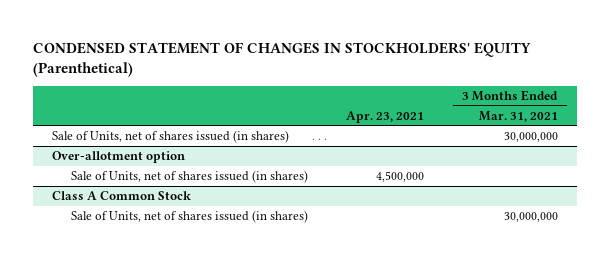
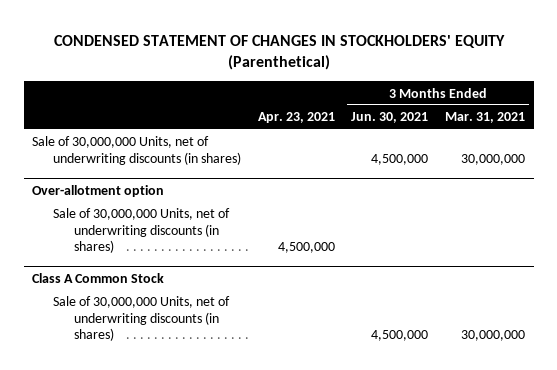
- | Apr. 23, 2021 | 3 Months Ended Mar. 31, 2021
+ | Apr. 23, 2021 | 3 Months Ended Jun. 30, 2021 | 3 Months Ended Mar. 31, 2021
- Sale of Units, net of shares issued (in shares) | | 30,000,000
+ Sale of 30,000,000 Units, net of underwriting discounts (in shares) | | 4,500,000 | 30,000,000
@ Over-allotment option
- Sale of Units, net of shares issued (in shares) | 4,500,000 |
+ Sale of 30,000,000 Units, net of underwriting discounts (in shares) | 4,500,000 | |
@ Class A Common Stock
- Sale of Units, net of shares issued (in shares) | | 30,000,000
+ Sale of 30,000,000 Units, net of underwriting discounts (in shares) | | 4,500,000 | 30,000,000

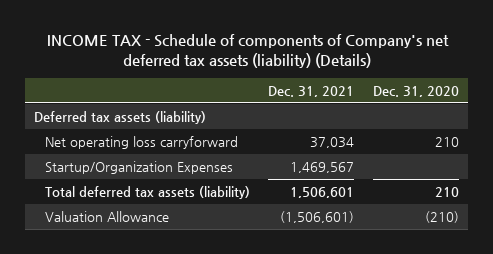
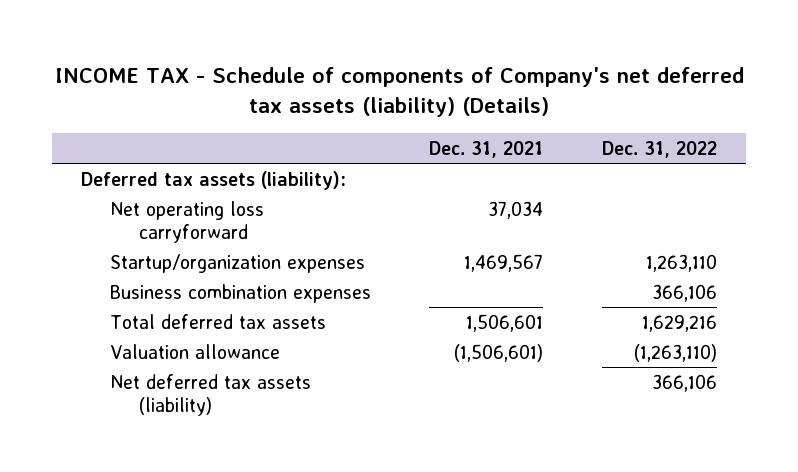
- | Dec. 31, 2021 | Dec. 31, 2020
+ | Dec. 31, 2021 | Dec. 31, 2022
- Deferred tax assets (liability)
+ Deferred tax assets (liability):
- Startup/Organization Expenses | 1,469,567 |
- Total deferred tax assets (liability) | 1,506,601 | 210
- Valuation Allowance | (1,506,601) | (210)
+ Startup/organization expenses | 1,469,567 | 1,263,110
+ Business combination expenses | | 366,106
+ Total deferred tax assets | 1,506,601 | 1,629,216
+ Valuation allowance | (1,506,601) | (1,263,110)
+ Net deferred tax assets (liability) | | 366,106

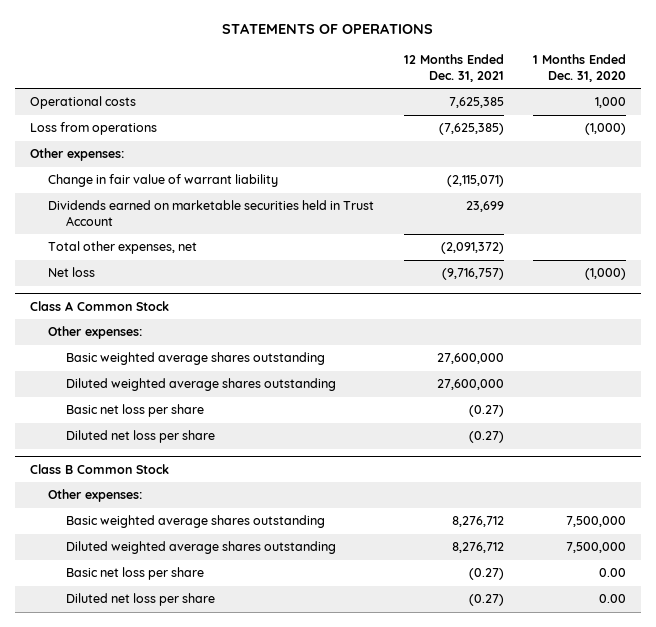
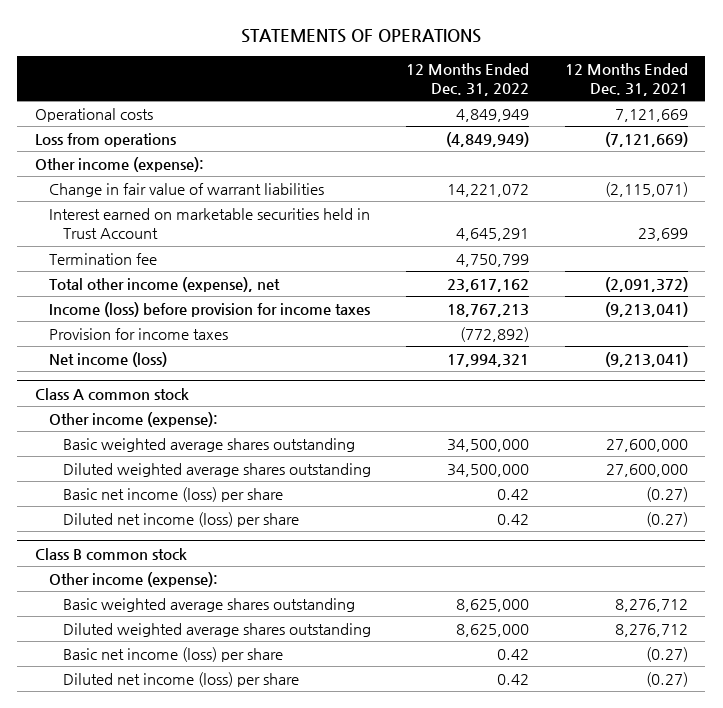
- | 12 Months Ended Dec. 31, 2021 | 1 Months Ended Dec. 31, 2020
+ | 12 Months Ended Dec. 31, 2022 | 12 Months Ended Dec. 31, 2021
- Operational costs | 7,625,385 | 1,000
- Loss from operations | (7,625,385) | (1,000)
- Other expenses:
- Change in fair value of warrant liability | (2,115,071) |
- Dividends earned on marketable securities held in Trust Account | 23,699 |
- Total other expenses, net | (2,091,372) |
- Net loss | (9,716,757) | (1,000)
- Class A Common Stock
- Other expenses:
+ Operational costs | 4,849,949 | 7,121,669
+ Loss from operations | (4,849,949) | (7,121,669)
+ Other income (expense):
+ Change in fair value of warrant liabilities | 14,221,072 | (2,115,071)
+ Interest earned on marketable securities held in Trust Account | 4,645,291 | 23,699
+ Termination fee | 4,750,799 |
+ Total other income (expense), net | 23,617,162 | (2,091,372)
+ Income (loss) before provision for income taxes | 18,767,213 | (9,213,041)
+ Provision for income taxes | (772,892) |
+ Net income (loss) | 17,994,321 | (9,213,041)
+ Class A common stock
+ Other income (expense):
- Basic net loss per share | (0.27) |
- Diluted net loss per share | (0.27) |
- Class B Common Stock
- Other expenses:
+ Basic net income (loss) per share | 0.42 | (0.27)
+ Diluted net income (loss) per share | 0.42 | (0.27)
+ Class B common stock
+ Other income (expense):
- Basic net loss per share | (0.27) | 0.00
- Diluted net loss per share | (0.27) | 0.00
+ Basic net income (loss) per share | 0.42 | (0.27)
+ Diluted net income (loss) per share | 0.42 | (0.27)

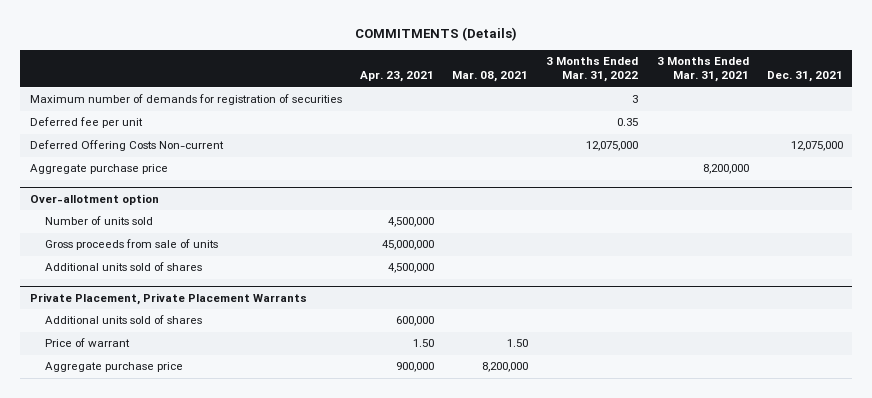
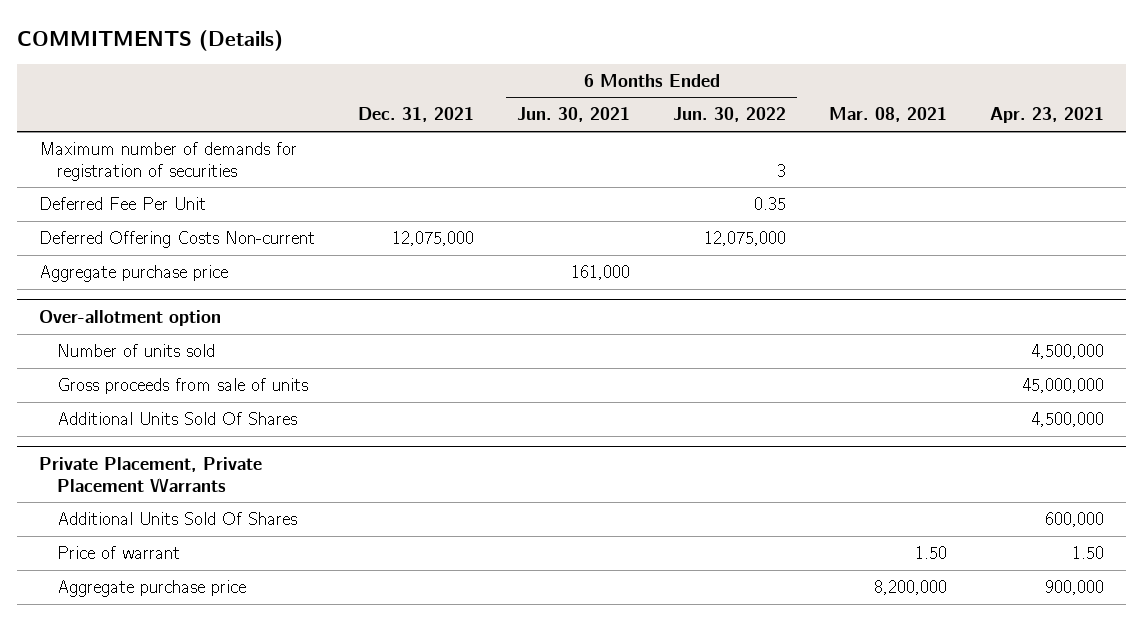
- | Apr. 23, 2021 | Mar. 08, 2021 | 3 Months Ended Mar. 31, 2022 | 3 Months Ended Mar. 31, 2021 | Dec. 31, 2021
+ | Dec. 31, 2021 | 6 Months Ended Jun. 30, 2021 | 6 Months Ended Jun. 30, 2022 | Mar. 08, 2021 | Apr. 23, 2021
- Deferred fee per unit | | | 0.35 | |
+ Deferred Fee Per Unit | | | 0.35 | |
@ Over-allotment option
- Additional units sold of shares | 4,500,000 | | | |
+ Additional Units Sold Of Shares | | | | | 4,500,000
@ Private Placement, Private Placement Warrants
- Additional units sold of shares | 600,000 | | | |
+ Additional Units Sold Of Shares | | | | | 600,000

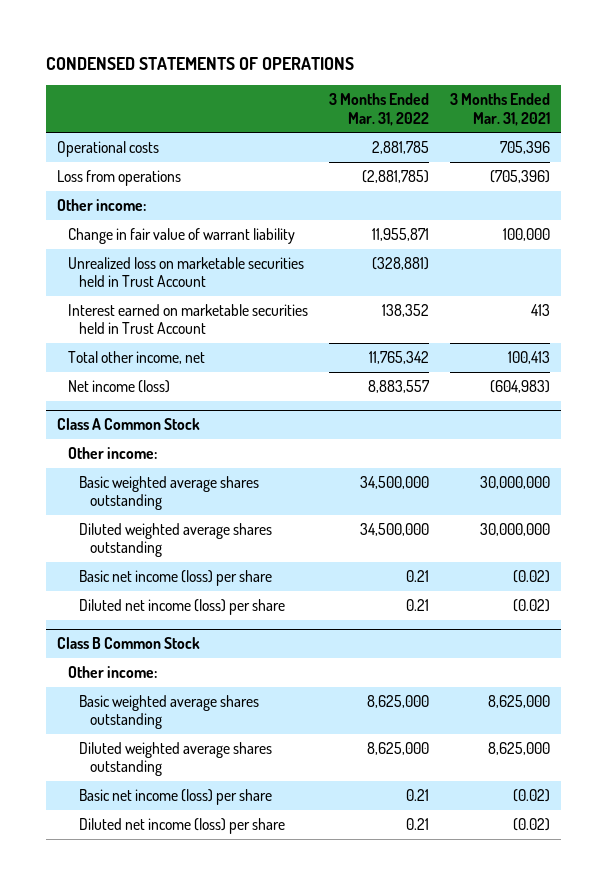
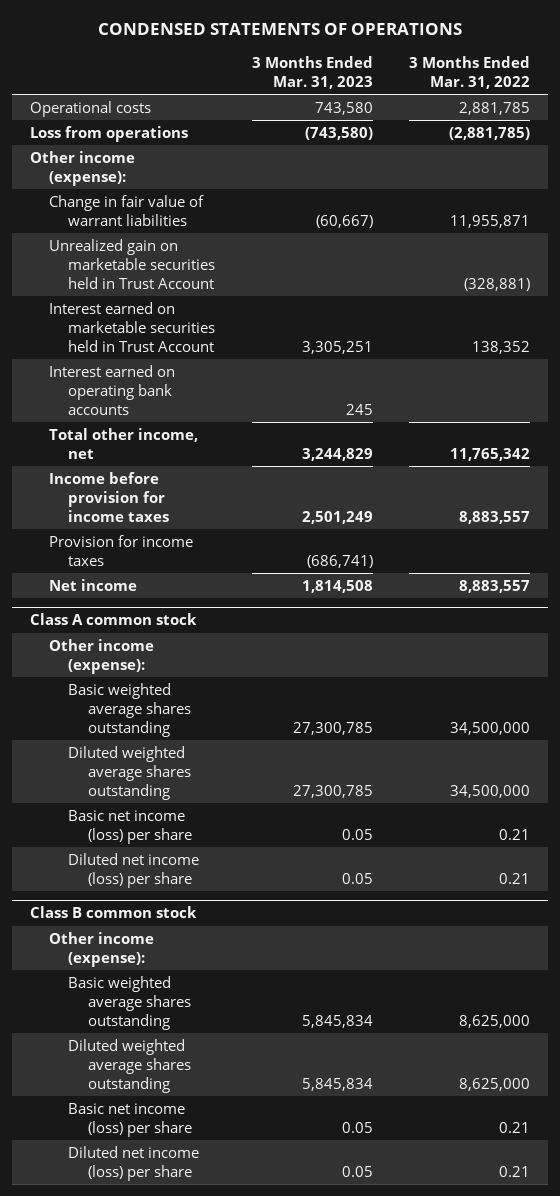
- | 3 Months Ended Mar. 31, 2022 | 3 Months Ended Mar. 31, 2021
+ | 3 Months Ended Mar. 31, 2023 | 3 Months Ended Mar. 31, 2022
- Other income:
- Change in fair value of warrant liability | 11,955,871 | 100,000
- Unrealized loss on marketable securities held in Trust Account | (328,881) |
+ Other income (expense):
+ Change in fair value of warrant liabilities | (60,667) | 11,955,871
+ Unrealized gain on marketable securities held in Trust Account | | (328,881)
+ Interest earned on operating bank accounts | 245 |
- Net income (loss) | 8,883,557 | (604,983)
- Class A Common Stock
- Other income:
+ Income before provision for income taxes | 2,501,249 | 8,883,557
+ Provision for income taxes | (686,741) |
+ Net income | 1,814,508 | 8,883,557
+ Class A common stock
+ Other income (expense):
- Class B Common Stock
- Other income:
+ Class B common stock
+ Other income (expense):

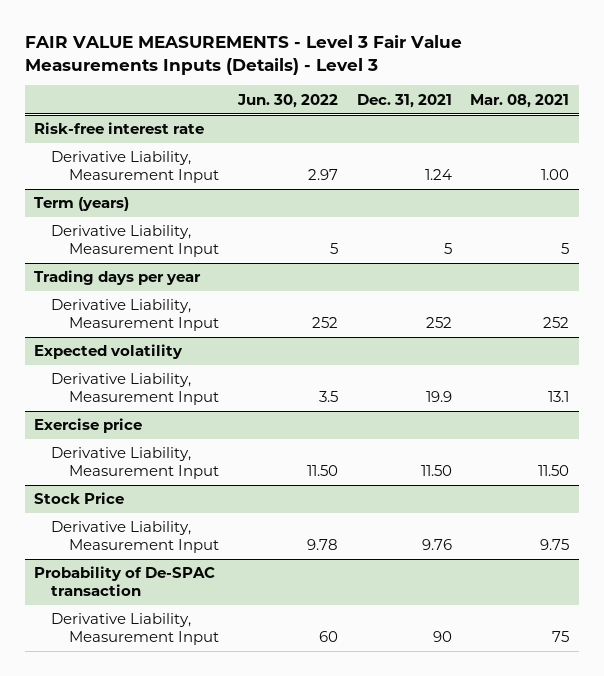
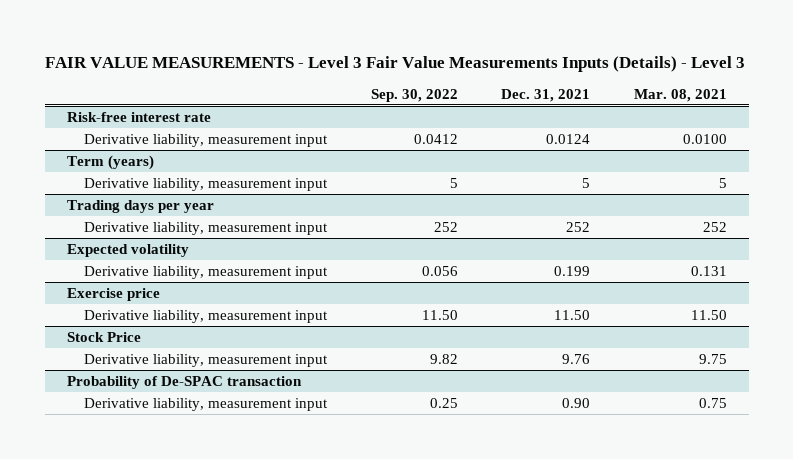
- | Jun. 30, 2022 | Dec. 31, 2021 | Mar. 08, 2021
+ | Sep. 30, 2022 | Dec. 31, 2021 | Mar. 08, 2021
@ Risk-free interest rate
- Derivative Liability, Measurement Input | 2.97 | 1.24 | 1.00
+ Derivative liability, measurement input | 0.0412 | 0.0124 | 0.0100
@ Term (years)
- Derivative Liability, Measurement Input | 5 | 5 | 5
+ Derivative liability, measurement input | 5 | 5 | 5
@ Trading days per year
- Derivative Liability, Measurement Input | 252 | 252 | 252
+ Derivative liability, measurement input | 252 | 252 | 252
@ Expected volatility
- Derivative Liability, Measurement Input | 3.5 | 19.9 | 13.1
+ Derivative liability, measurement input | 0.056 | 0.199 | 0.131
@ Exercise price
- Derivative Liability, Measurement Input | 11.50 | 11.50 | 11.50
+ Derivative liability, measurement input | 11.50 | 11.50 | 11.50
@ Stock Price
- Derivative Liability, Measurement Input | 9.78 | 9.76 | 9.75
+ Derivative liability, measurement input | 9.82 | 9.76 | 9.75
@ Probability of De-SPAC transaction
- Derivative Liability, Measurement Input | 60 | 90 | 75
+ Derivative liability, measurement input | 0.25 | 0.90 | 0.75

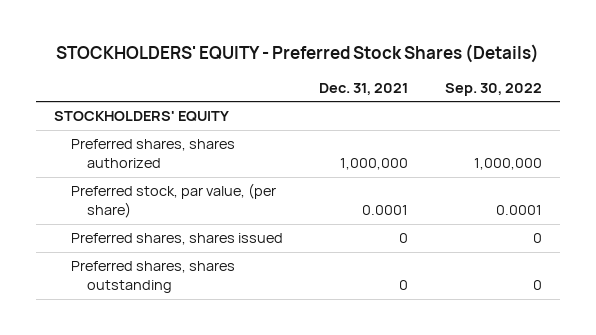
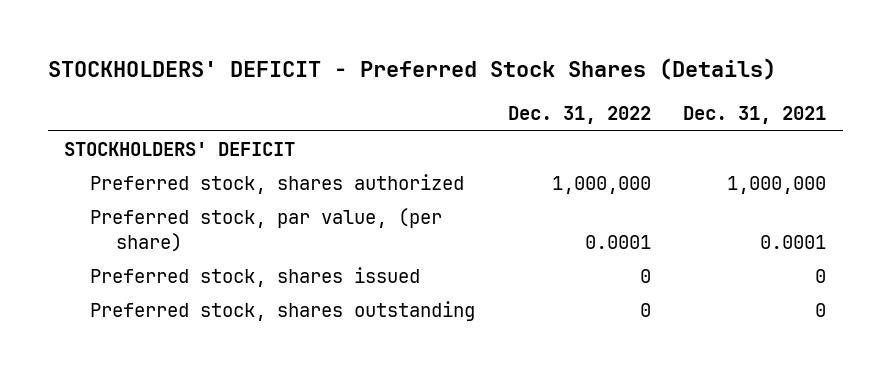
- STOCKHOLDERS' EQUITY - Preferred Stock Shares (Details)
+ STOCKHOLDERS' DEFICIT - Preferred Stock Shares (Details)
- | Dec. 31, 2021 | Sep. 30, 2022
+ | Dec. 31, 2022 | Dec. 31, 2021
- STOCKHOLDERS' EQUITY
- Preferred shares, shares authorized | 1,000,000 | 1,000,000
+ STOCKHOLDERS' DEFICIT
+ Preferred stock, shares authorized | 1,000,000 | 1,000,000
- Preferred shares, shares issued | 0 | 0
- Preferred shares, shares outstanding | 0 | 0
+ Preferred stock, shares issued | 0 | 0
+ Preferred stock, shares outstanding | 0 | 0

